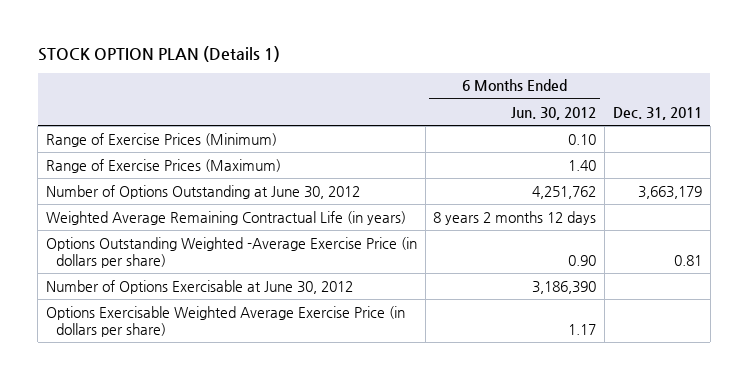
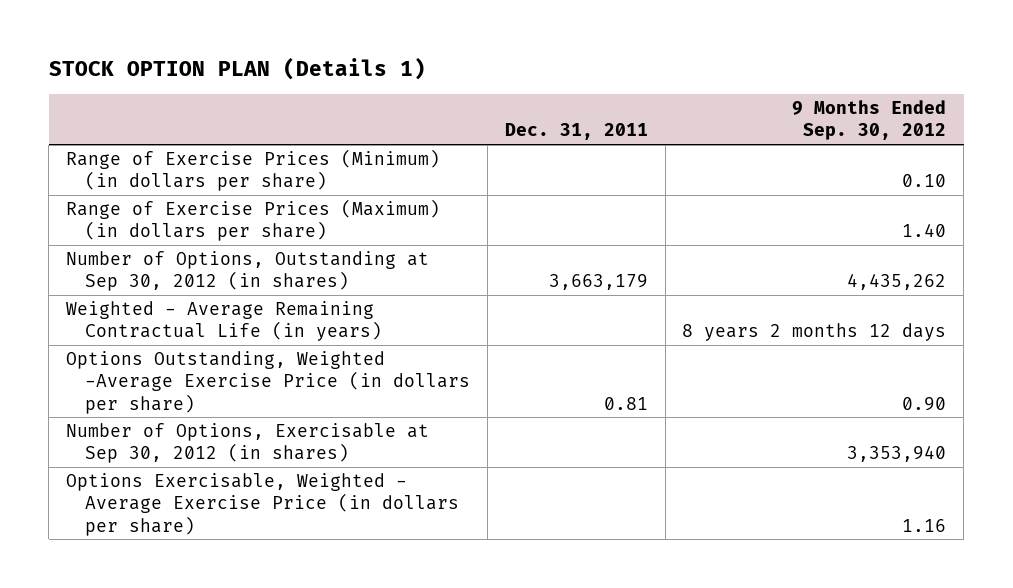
- | 6 Months Ended Jun. 30, 2012 | Dec. 31, 2011
+ | Dec. 31, 2011 | 9 Months Ended Sep. 30, 2012
- Range of Exercise Prices (Minimum) | 0.10 |
- Range of Exercise Prices (Maximum) | 1.40 |
- Number of Options Outstanding at June 30, 2012 | 4,251,762 | 3,663,179
- Weighted Average Remaining Contractual Life (in years) | 8 years 2 months 12 days |
- Options Outstanding Weighted -Average Exercise Price (in dollars per share) | 0.90 | 0.81
- Number of Options Exercisable at June 30, 2012 | 3,186,390 |
- Options Exercisable Weighted Average Exercise Price (in dollars per share) | 1.17 |
+ Range of Exercise Prices (Minimum) (in dollars per share) | | 0.10
+ Range of Exercise Prices (Maximum) (in dollars per share) | | 1.40
+ Number of Options, Outstanding at Sep 30, 2012 (in shares) | 3,663,179 | 4,435,262
+ Weighted - Average Remaining Contractual Life (in years) | | 8 years 2 months 12 days
+ Options Outstanding, Weighted -Average Exercise Price (in dollars per share) | 0.81 | 0.90
+ Number of Options, Exercisable at Sep 30, 2012 (in shares) | | 3,353,940
+ Options Exercisable, Weighted - Average Exercise Price (in dollars per share) | | 1.16

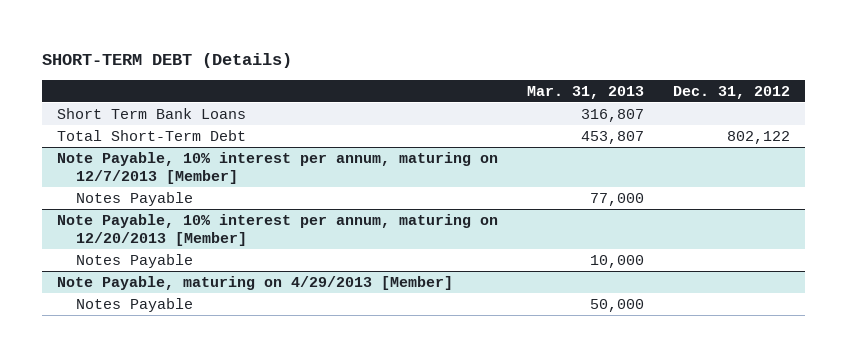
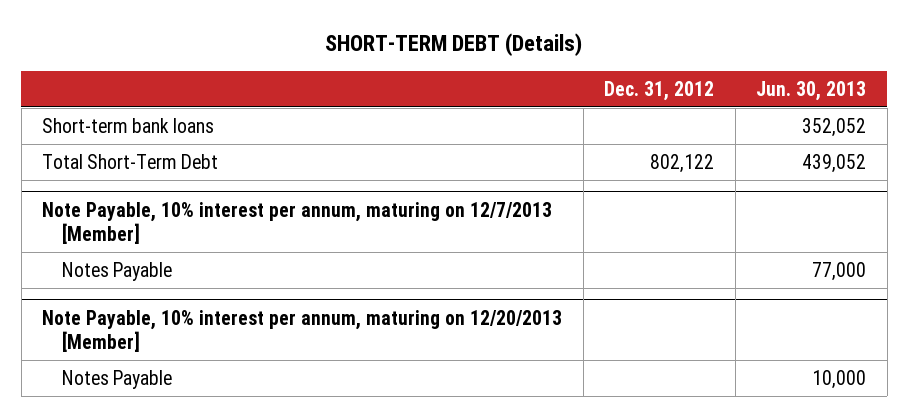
- | Mar. 31, 2013 | Dec. 31, 2012
+ | Dec. 31, 2012 | Jun. 30, 2013
- Short Term Bank Loans | 316,807 |
+ Short-term bank loans | | 352,052
- Note Payable, maturing on 4/29/2013 [Member]
- Notes Payable | 50,000 |

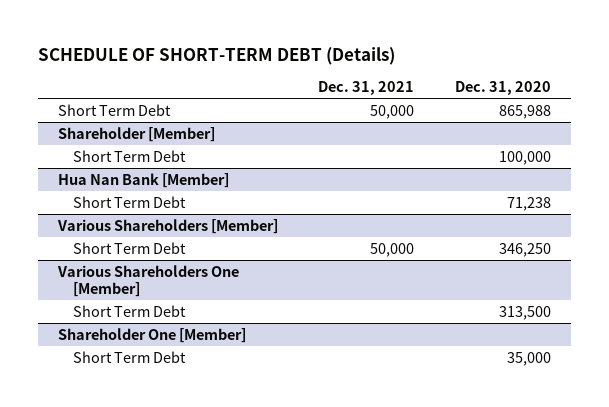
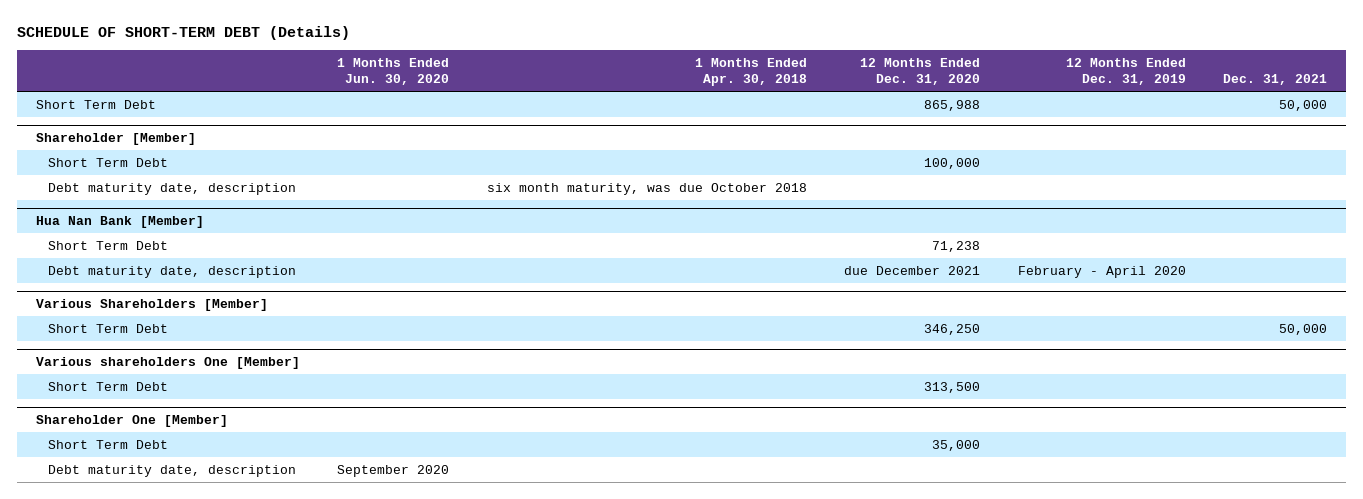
- | Dec. 31, 2021 | Dec. 31, 2020
+ | 1 Months Ended Jun. 30, 2020 | 1 Months Ended Apr. 30, 2018 | 12 Months Ended Dec. 31, 2020 | 12 Months Ended Dec. 31, 2019 | Dec. 31, 2021
@ Shareholder [Member]
+ Debt maturity date, description | | six month maturity, was due October 2018 | | |
@ Hua Nan Bank [Member]
+ Debt maturity date, description | | | due December 2021 | February - April 2020 |
- Various Shareholders One [Member]
+ Various shareholders One [Member]
@ Shareholder One [Member]
+ Debt maturity date, description | September 2020 | | | |

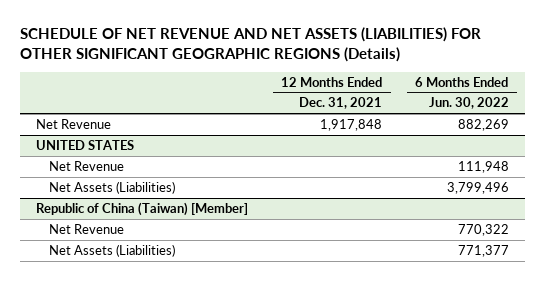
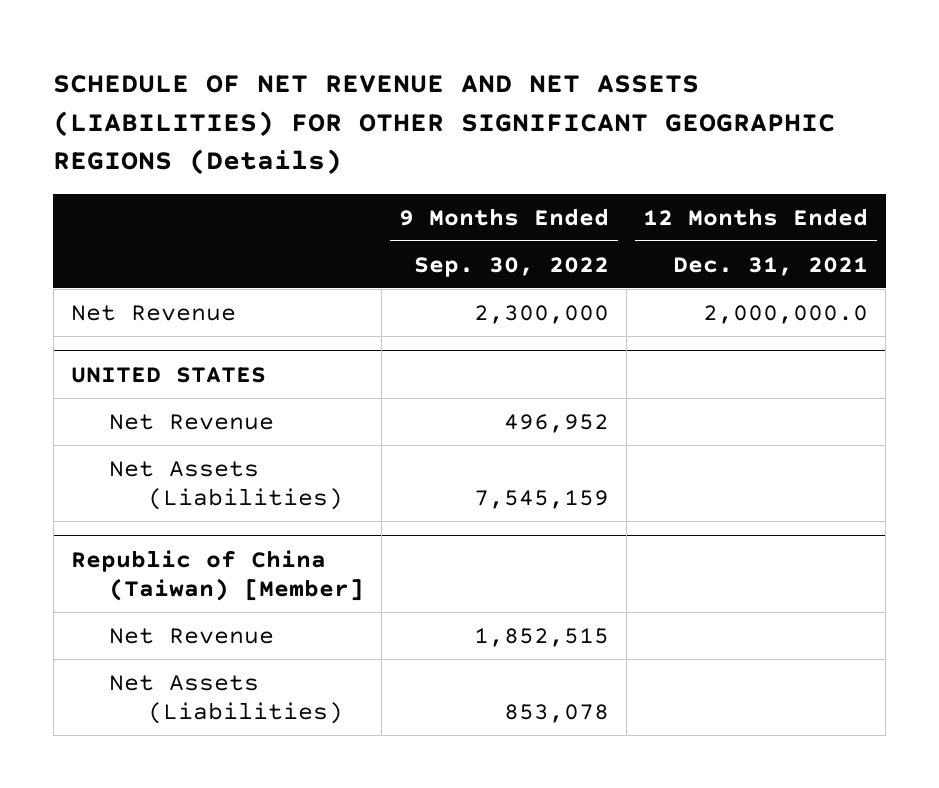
- | 12 Months Ended Dec. 31, 2021 | 6 Months Ended Jun. 30, 2022
+ | 9 Months Ended Sep. 30, 2022 | 12 Months Ended Dec. 31, 2021
- Net Revenue | 1,917,848 | 882,269
+ Net Revenue | 2,300,000 | 2,000,000.0

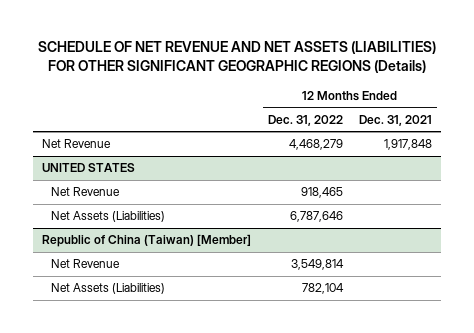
- | 9 Months Ended Sep. 30, 2022 | 12 Months Ended Dec. 31, 2021
+ | 12 Months Ended Dec. 31, 2022 | 12 Months Ended Dec. 31, 2021
- Net Revenue | 2,300,000 | 2,000,000.0
+ Net Revenue | 4,468,279 | 1,917,848

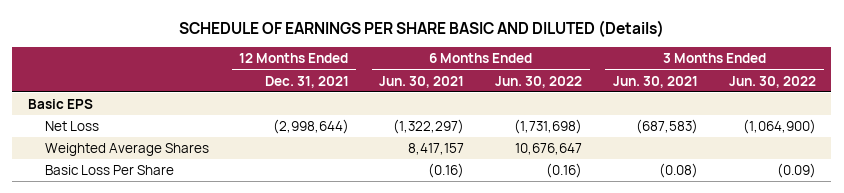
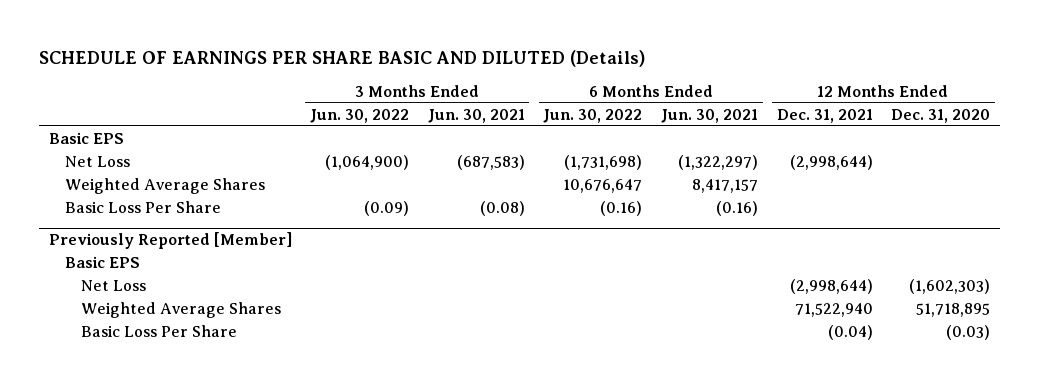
- | 12 Months Ended Dec. 31, 2021 | 6 Months Ended Jun. 30, 2021 | 6 Months Ended Jun. 30, 2022 | 3 Months Ended Jun. 30, 2021 | 3 Months Ended Jun. 30, 2022
+ | 3 Months Ended Jun. 30, 2022 | 3 Months Ended Jun. 30, 2021 | 6 Months Ended Jun. 30, 2022 | 6 Months Ended Jun. 30, 2021 | 12 Months Ended Dec. 31, 2021 | 12 Months Ended Dec. 31, 2020
+ Previously Reported [Member]
+ Basic EPS
+ Net Loss | | | | | (2,998,644) | (1,602,303)
+ Weighted Average Shares | | | | | 71,522,940 | 51,718,895
+ Basic Loss Per Share | | | | | (0.04) | (0.03)

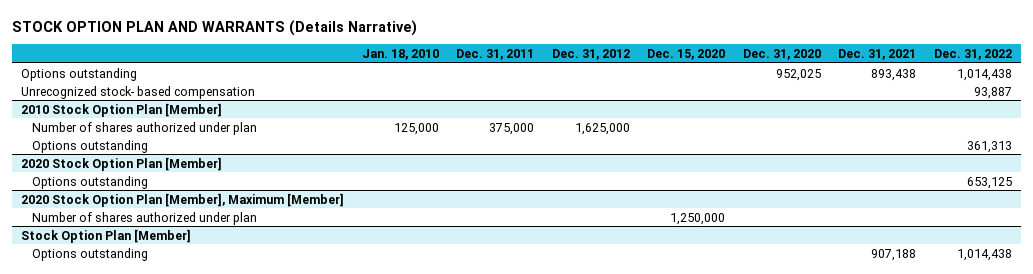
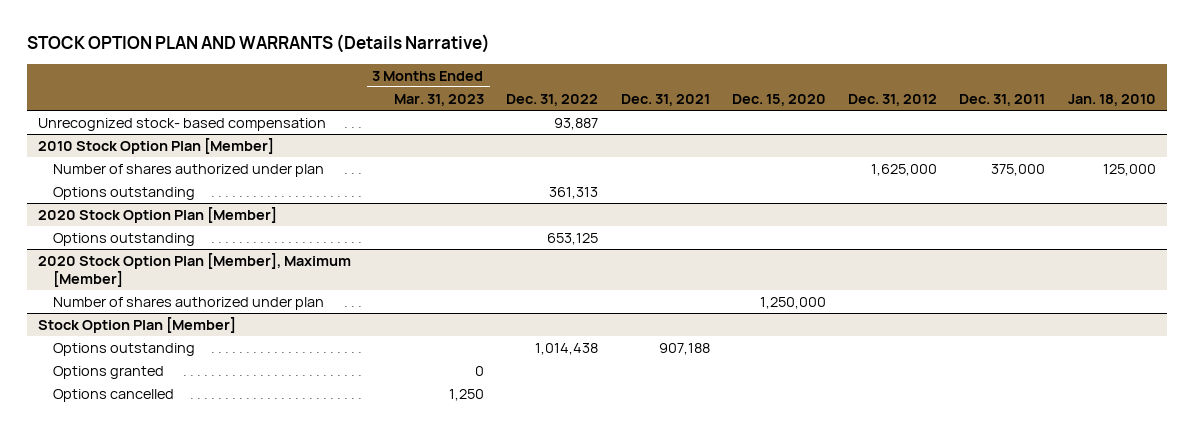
- | Jan. 18, 2010 | Dec. 31, 2011 | Dec. 31, 2012 | Dec. 15, 2020 | Dec. 31, 2020 | Dec. 31, 2021 | Dec. 31, 2022
+ | 3 Months Ended Mar. 31, 2023 | Dec. 31, 2022 | Dec. 31, 2021 | Dec. 15, 2020 | Dec. 31, 2012 | Dec. 31, 2011 | Jan. 18, 2010
- Options outstanding | | | | | 952,025 | 893,438 | 1,014,438
@ Stock Option Plan [Member]
+ Options granted | 0 | | | | | |
+ Options cancelled | 1,250 | | | | | |

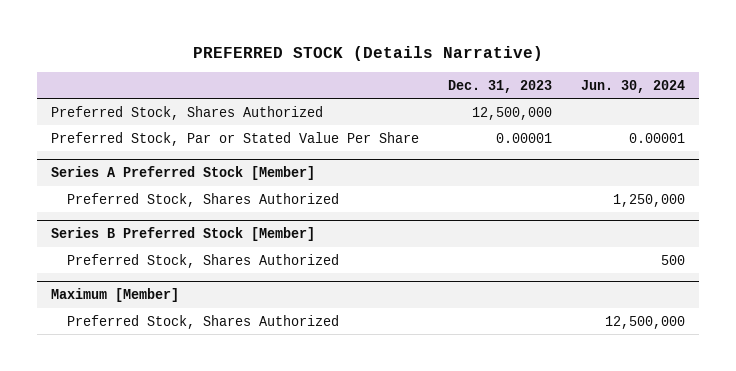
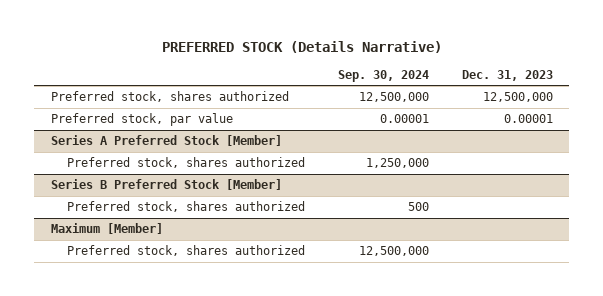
- | Dec. 31, 2023 | Jun. 30, 2024
+ | Sep. 30, 2024 | Dec. 31, 2023
- Preferred Stock, Shares Authorized | 12,500,000 |
- Preferred Stock, Par or Stated Value Per Share | 0.00001 | 0.00001
+ Preferred stock, shares authorized | 12,500,000 | 12,500,000
+ Preferred stock, par value | 0.00001 | 0.00001
@ Series A Preferred Stock [Member]
- Preferred Stock, Shares Authorized | | 1,250,000
+ Preferred stock, shares authorized | 1,250,000 |
@ Series B Preferred Stock [Member]
- Preferred Stock, Shares Authorized | | 500
+ Preferred stock, shares authorized | 500 |
@ Maximum [Member]
- Preferred Stock, Shares Authorized | | 12,500,000
+ Preferred stock, shares authorized | 12,500,000 |

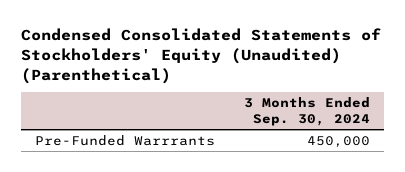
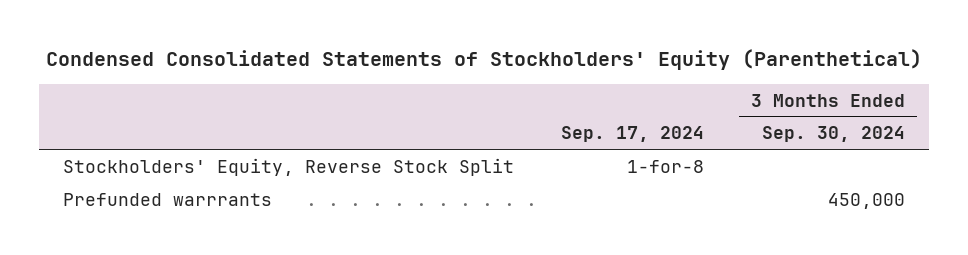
- Condensed Consolidated Statements of Stockholders' Equity (Unaudited) (Parenthetical)
+ Condensed Consolidated Statements of Stockholders' Equity (Parenthetical)
- | 3 Months Ended Sep. 30, 2024
+ | Sep. 17, 2024 | 3 Months Ended Sep. 30, 2024
- Pre-Funded Warrrants | 450,000
+ Stockholders' Equity, Reverse Stock Split | 1-for-8 |
+ Prefunded warrrants | | 450,000

